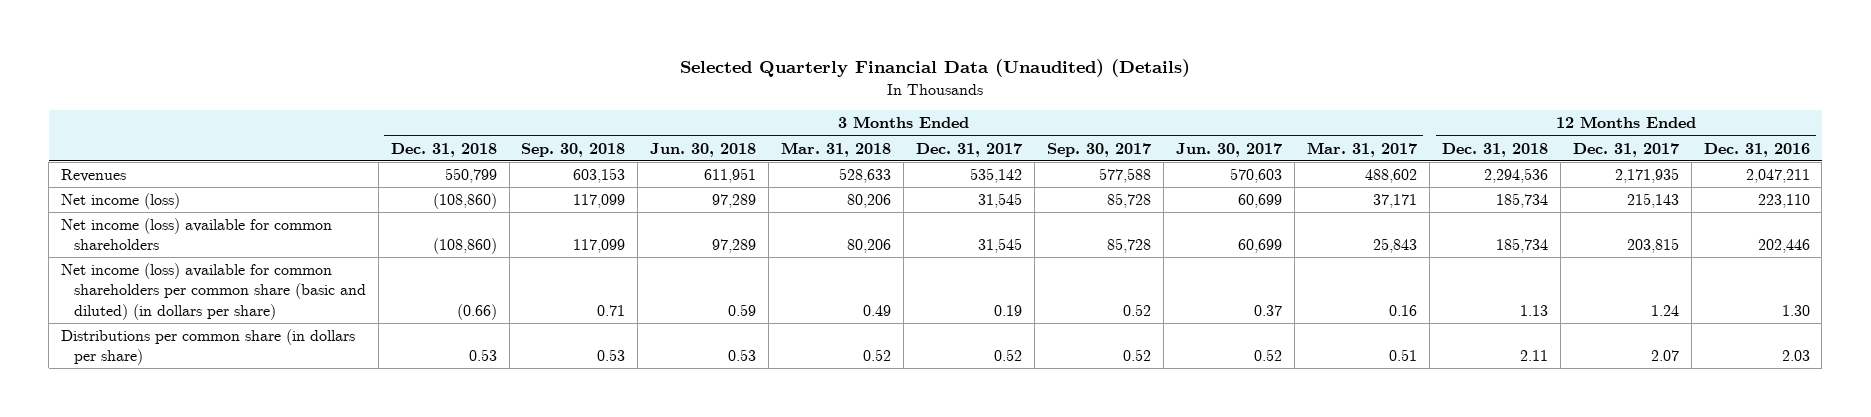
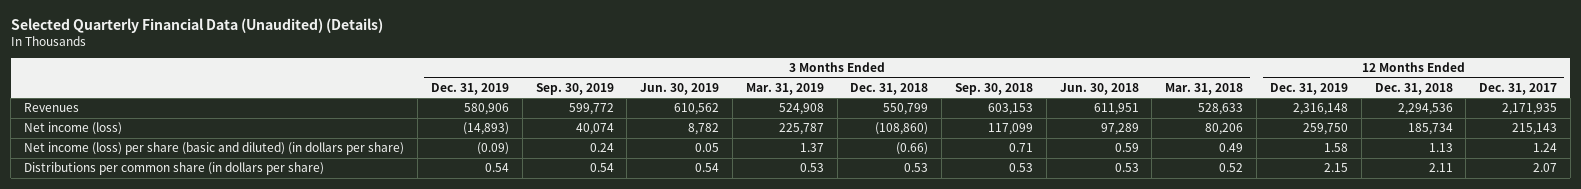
- | 3 Months Ended Dec. 31, 2018 | 3 Months Ended Sep. 30, 2018 | 3 Months Ended Jun. 30, 2018 | 3 Months Ended Mar. 31, 2018 | 3 Months Ended Dec. 31, 2017 | 3 Months Ended Sep. 30, 2017 | 3 Months Ended Jun. 30, 2017 | 3 Months Ended Mar. 31, 2017 | 12 Months Ended Dec. 31, 2018 | 12 Months Ended Dec. 31, 2017 | 12 Months Ended Dec. 31, 2016
+ | 3 Months Ended Dec. 31, 2019 | 3 Months Ended Sep. 30, 2019 | 3 Months Ended Jun. 30, 2019 | 3 Months Ended Mar. 31, 2019 | 3 Months Ended Dec. 31, 2018 | 3 Months Ended Sep. 30, 2018 | 3 Months Ended Jun. 30, 2018 | 3 Months Ended Mar. 31, 2018 | 12 Months Ended Dec. 31, 2019 | 12 Months Ended Dec. 31, 2018 | 12 Months Ended Dec. 31, 2017
- Net income (loss) available for common shareholders | (108,860) | 117,099 | 97,289 | 80,206 | 31,545 | 85,728 | 60,699 | 25,843 | 185,734 | 203,815 | 202,446
- Net income (loss) available for common shareholders per common share (basic and diluted) (in dollars per share) | (0.66) | 0.71 | 0.59 | 0.49 | 0.19 | 0.52 | 0.37 | 0.16 | 1.13 | 1.24 | 1.30
+ Net income (loss) per share (basic and diluted) (in dollars per share) | (0.09) | 0.24 | 0.05 | 1.37 | (0.66) | 0.71 | 0.59 | 0.49 | 1.58 | 1.13 | 1.24

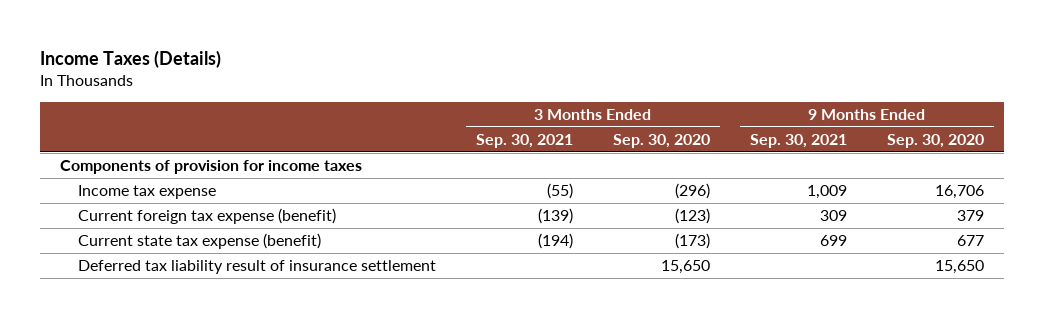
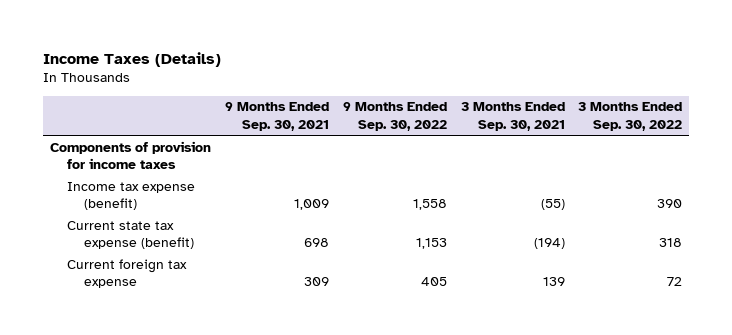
- | 3 Months Ended Sep. 30, 2021 | 3 Months Ended Sep. 30, 2020 | 9 Months Ended Sep. 30, 2021 | 9 Months Ended Sep. 30, 2020
+ | 9 Months Ended Sep. 30, 2021 | 9 Months Ended Sep. 30, 2022 | 3 Months Ended Sep. 30, 2021 | 3 Months Ended Sep. 30, 2022
- Income tax expense | (55) | (296) | 1,009 | 16,706
- Current foreign tax expense (benefit) | (139) | (123) | 309 | 379
- Current state tax expense (benefit) | (194) | (173) | 699 | 677
- Deferred tax liability result of insurance settlement | | 15,650 | | 15,650
+ Income tax expense (benefit) | 1,009 | 1,558 | (55) | 390
+ Current state tax expense (benefit) | 698 | 1,153 | (194) | 318
+ Current foreign tax expense | 309 | 405 | 139 | 72

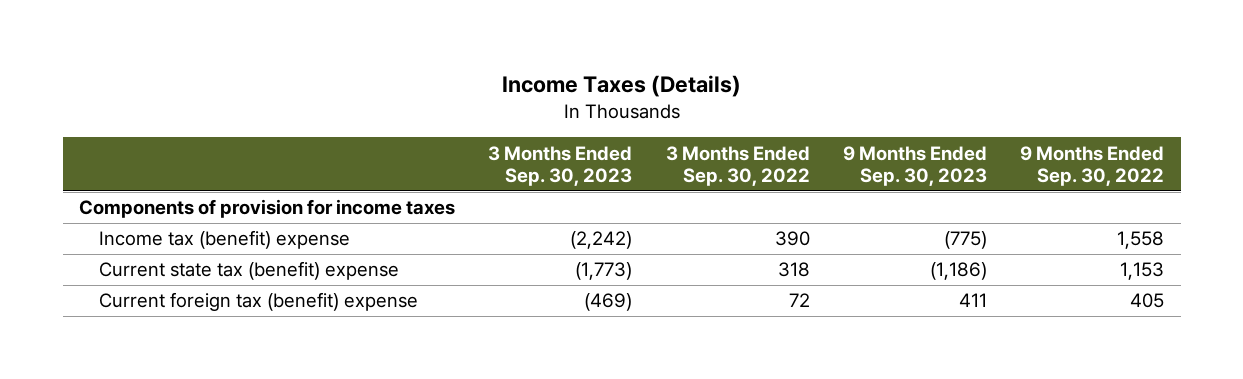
- | 9 Months Ended Sep. 30, 2021 | 9 Months Ended Sep. 30, 2022 | 3 Months Ended Sep. 30, 2021 | 3 Months Ended Sep. 30, 2022
+ | 3 Months Ended Sep. 30, 2023 | 3 Months Ended Sep. 30, 2022 | 9 Months Ended Sep. 30, 2023 | 9 Months Ended Sep. 30, 2022
- Income tax expense (benefit) | 1,009 | 1,558 | (55) | 390
- Current state tax expense (benefit) | 698 | 1,153 | (194) | 318
- Current foreign tax expense | 309 | 405 | 139 | 72
+ Income tax (benefit) expense | (2,242) | 390 | (775) | 1,558
+ Current state tax (benefit) expense | (1,773) | 318 | (1,186) | 1,153
+ Current foreign tax (benefit) expense | (469) | 72 | 411 | 405

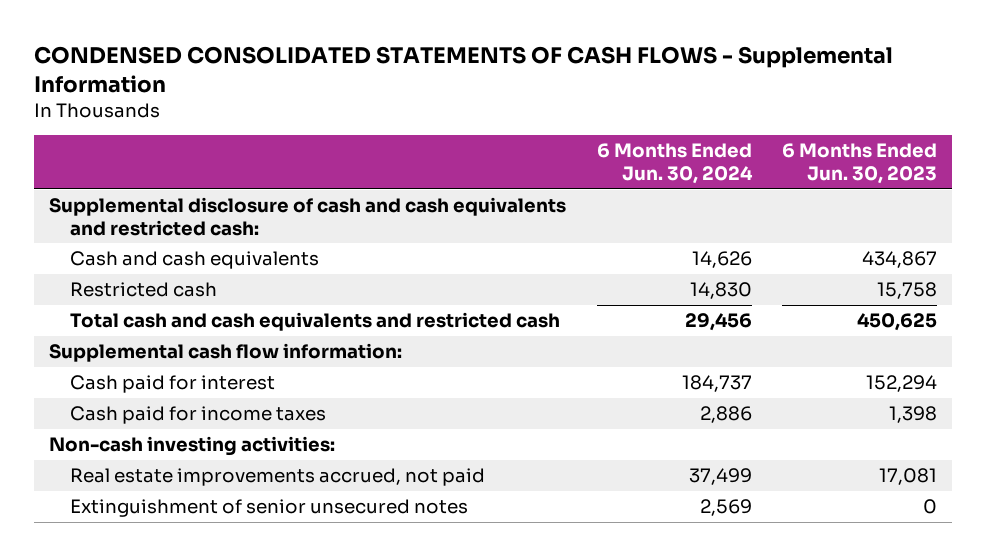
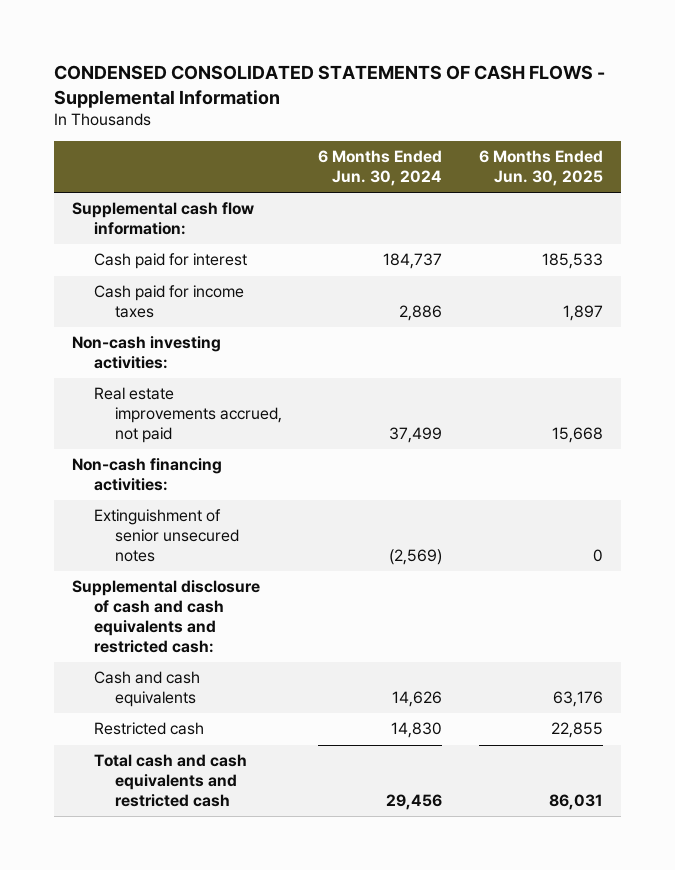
- | 6 Months Ended Jun. 30, 2024 | 6 Months Ended Jun. 30, 2023
+ | 6 Months Ended Jun. 30, 2024 | 6 Months Ended Jun. 30, 2025
- Extinguishment of senior unsecured notes | 2,569 | 0
+ Non-cash financing activities:
+ Extinguishment of senior unsecured notes | (2,569) | 0
moved down: Supplemental disclosure of cash and cash equivalents and restricted cash:
moved down: Cash and cash equivalents | 14,626 | 63,176
moved down: Restricted cash | 14,830 | 22,855
moved down: Total cash and cash equivalents and restricted cash | 29,456 | 86,031

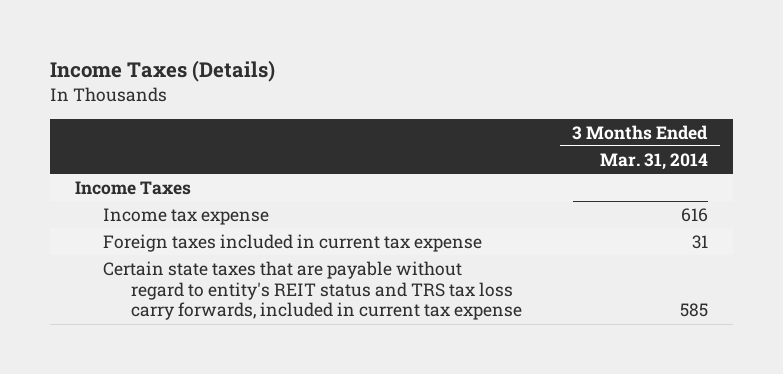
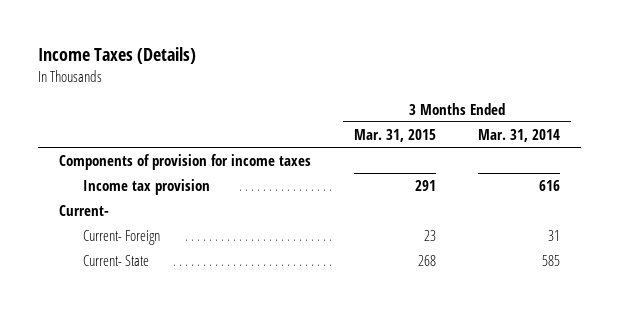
- | 3 Months Ended Mar. 31, 2014
+ | 3 Months Ended Mar. 31, 2015 | 3 Months Ended Mar. 31, 2014
- Income Taxes
- Income tax expense | 616
- Foreign taxes included in current tax expense | 31
- Certain state taxes that are payable without regard to entity's REIT status and TRS tax loss carry forwards, included in current tax expense | 585
+ Components of provision for income taxes
+ Income tax provision | 291 | 616
+ Current-
+ Current- Foreign | 23 | 31
+ Current- State | 268 | 585

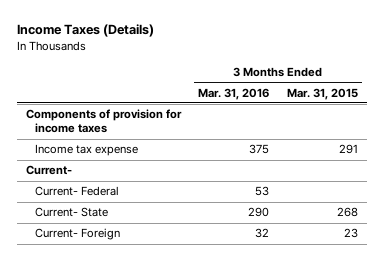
- | 3 Months Ended Mar. 31, 2015 | 3 Months Ended Mar. 31, 2014
+ | 3 Months Ended Mar. 31, 2016 | 3 Months Ended Mar. 31, 2015
- Income tax provision | 291 | 616
+ Income tax expense | 375 | 291
+ Current- Federal | 53 |
moved down: Current- Foreign | 32 | 23

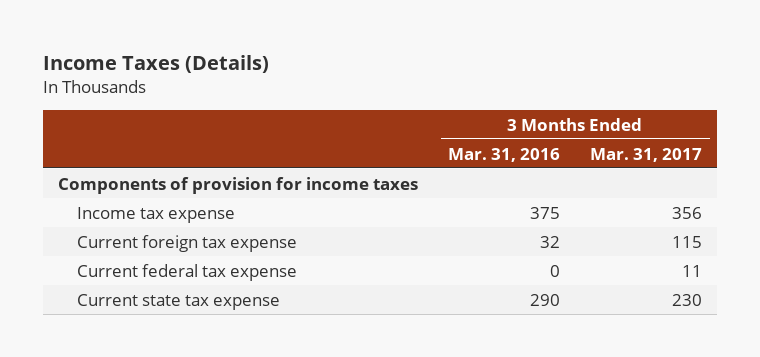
- | 3 Months Ended Mar. 31, 2016 | 3 Months Ended Mar. 31, 2015
+ | 3 Months Ended Mar. 31, 2016 | 3 Months Ended Mar. 31, 2017
- Current-
- Current- Federal | 53 |
- Current- State | 290 | 268
- Current- Foreign | 32 | 23
+ Current foreign tax expense | 32 | 115
+ Current federal tax expense | 0 | 11
+ Current state tax expense | 290 | 230

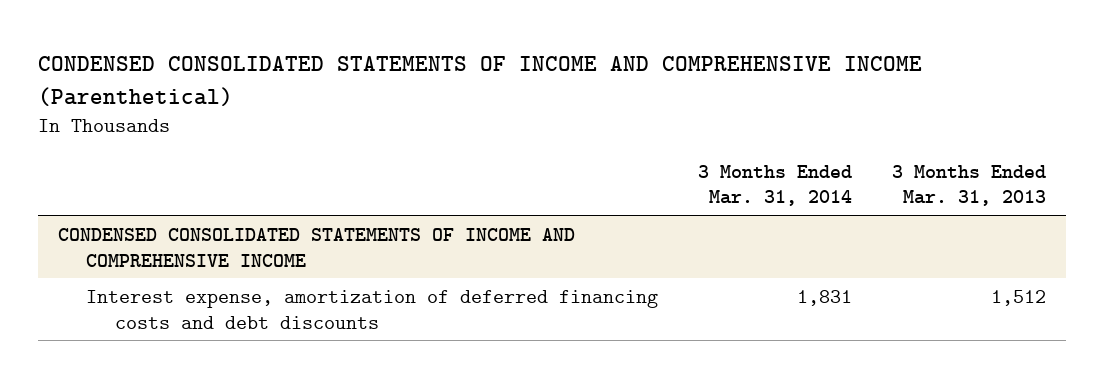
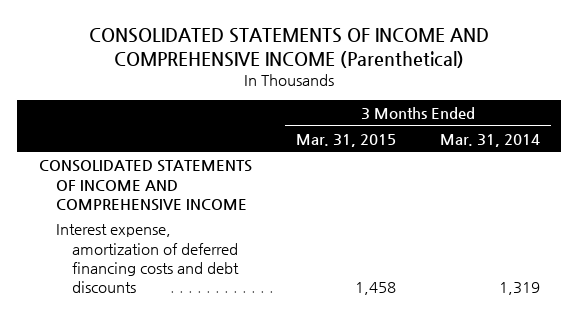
- CONDENSED CONSOLIDATED STATEMENTS OF INCOME AND COMPREHENSIVE INCOME (Parenthetical)
+ CONSOLIDATED STATEMENTS OF INCOME AND COMPREHENSIVE INCOME (Parenthetical)
- | 3 Months Ended Mar. 31, 2014 | 3 Months Ended Mar. 31, 2013
+ | 3 Months Ended Mar. 31, 2015 | 3 Months Ended Mar. 31, 2014
- CONDENSED CONSOLIDATED STATEMENTS OF INCOME AND COMPREHENSIVE INCOME
- Interest expense, amortization of deferred financing costs and debt discounts | 1,831 | 1,512
+ CONSOLIDATED STATEMENTS OF INCOME AND COMPREHENSIVE INCOME
+ Interest expense, amortization of deferred financing costs and debt discounts | 1,458 | 1,319

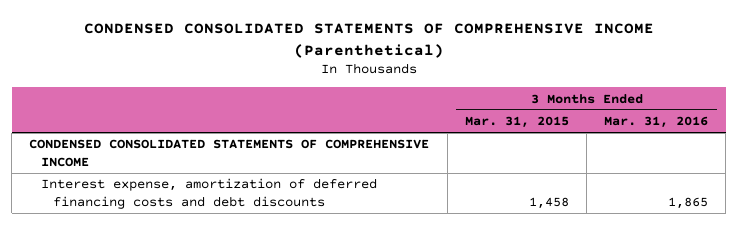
- CONSOLIDATED STATEMENTS OF INCOME AND COMPREHENSIVE INCOME (Parenthetical)
+ CONDENSED CONSOLIDATED STATEMENTS OF COMPREHENSIVE INCOME (Parenthetical)
- | 3 Months Ended Mar. 31, 2015 | 3 Months Ended Mar. 31, 2014
+ | 3 Months Ended Mar. 31, 2015 | 3 Months Ended Mar. 31, 2016
- CONSOLIDATED STATEMENTS OF INCOME AND COMPREHENSIVE INCOME
+ CONDENSED CONSOLIDATED STATEMENTS OF COMPREHENSIVE INCOME

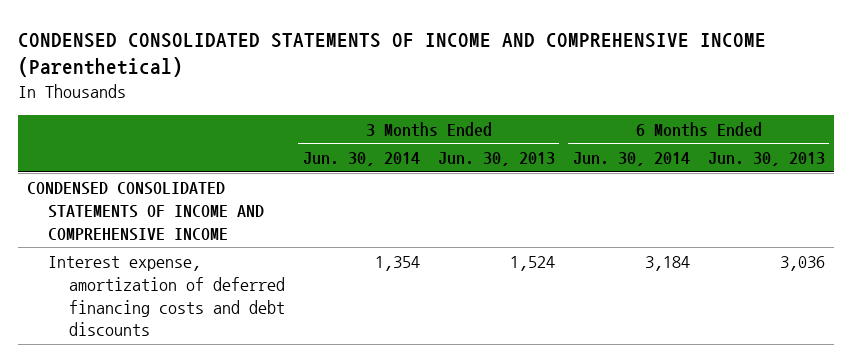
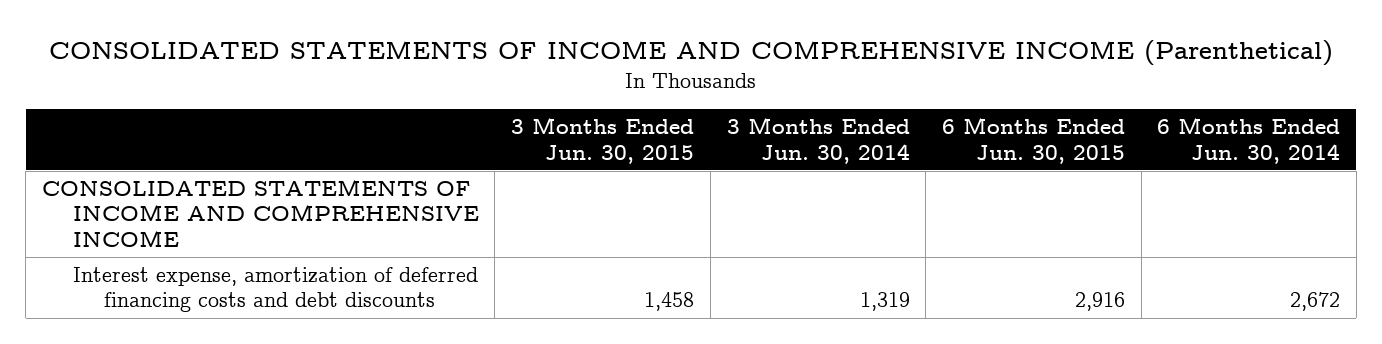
- CONDENSED CONSOLIDATED STATEMENTS OF INCOME AND COMPREHENSIVE INCOME (Parenthetical)
+ CONSOLIDATED STATEMENTS OF INCOME AND COMPREHENSIVE INCOME (Parenthetical)
- | 3 Months Ended Jun. 30, 2014 | 3 Months Ended Jun. 30, 2013 | 6 Months Ended Jun. 30, 2014 | 6 Months Ended Jun. 30, 2013
+ | 3 Months Ended Jun. 30, 2015 | 3 Months Ended Jun. 30, 2014 | 6 Months Ended Jun. 30, 2015 | 6 Months Ended Jun. 30, 2014
- CONDENSED CONSOLIDATED STATEMENTS OF INCOME AND COMPREHENSIVE INCOME
- Interest expense, amortization of deferred financing costs and debt discounts | 1,354 | 1,524 | 3,184 | 3,036
+ CONSOLIDATED STATEMENTS OF INCOME AND COMPREHENSIVE INCOME
+ Interest expense, amortization of deferred financing costs and debt discounts | 1,458 | 1,319 | 2,916 | 2,672

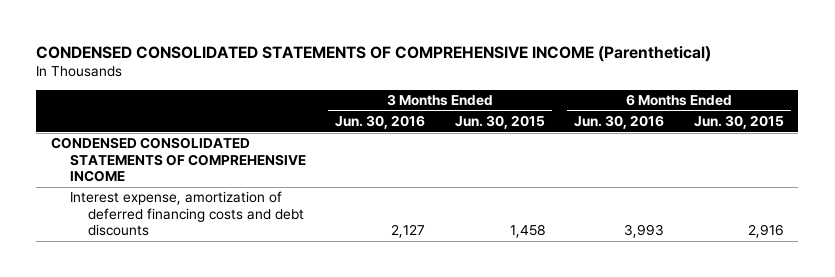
- CONSOLIDATED STATEMENTS OF INCOME AND COMPREHENSIVE INCOME (Parenthetical)
+ CONDENSED CONSOLIDATED STATEMENTS OF COMPREHENSIVE INCOME (Parenthetical)
- | 3 Months Ended Jun. 30, 2015 | 3 Months Ended Jun. 30, 2014 | 6 Months Ended Jun. 30, 2015 | 6 Months Ended Jun. 30, 2014
+ | 3 Months Ended Jun. 30, 2016 | 3 Months Ended Jun. 30, 2015 | 6 Months Ended Jun. 30, 2016 | 6 Months Ended Jun. 30, 2015
- CONSOLIDATED STATEMENTS OF INCOME AND COMPREHENSIVE INCOME
+ CONDENSED CONSOLIDATED STATEMENTS OF COMPREHENSIVE INCOME

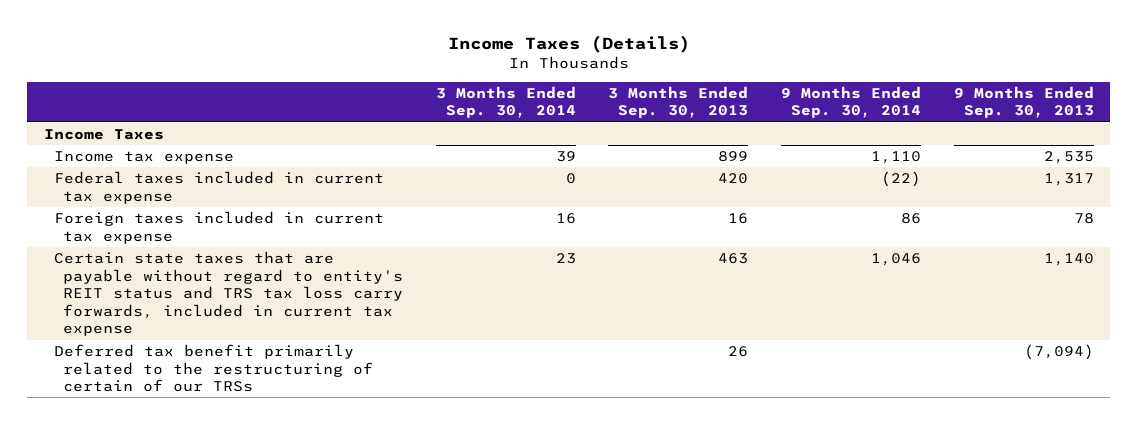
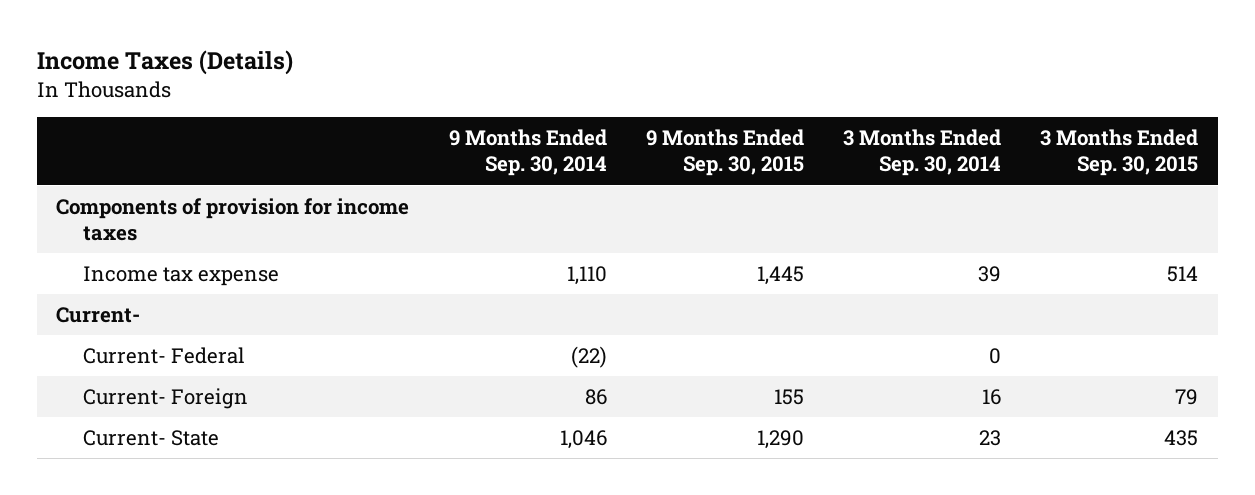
- | 3 Months Ended Sep. 30, 2014 | 3 Months Ended Sep. 30, 2013 | 9 Months Ended Sep. 30, 2014 | 9 Months Ended Sep. 30, 2013
+ | 9 Months Ended Sep. 30, 2014 | 9 Months Ended Sep. 30, 2015 | 3 Months Ended Sep. 30, 2014 | 3 Months Ended Sep. 30, 2015
- Income Taxes
+ Components of provision for income taxes
- Federal taxes included in current tax expense | 0 | 420 | (22) | 1,317
- Foreign taxes included in current tax expense | 16 | 16 | 86 | 78
- Certain state taxes that are payable without regard to entity's REIT status and TRS tax loss carry forwards, included in current tax expense | 23 | 463 | 1,046 | 1,140
- Deferred tax benefit primarily related to the restructuring of certain of our TRSs | | 26 | | (7,094)
+ Current-
+ Current- Federal | (22) | | 0 |
+ Current- Foreign | 86 | 155 | 16 | 79
+ Current- State | 1,046 | 1,290 | 23 | 435

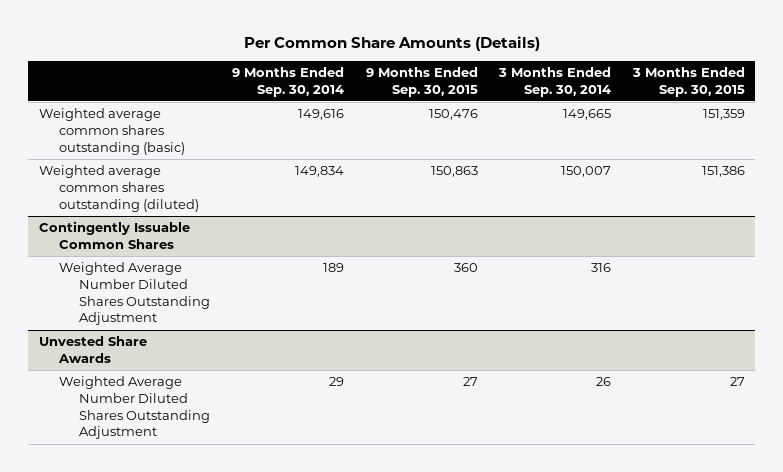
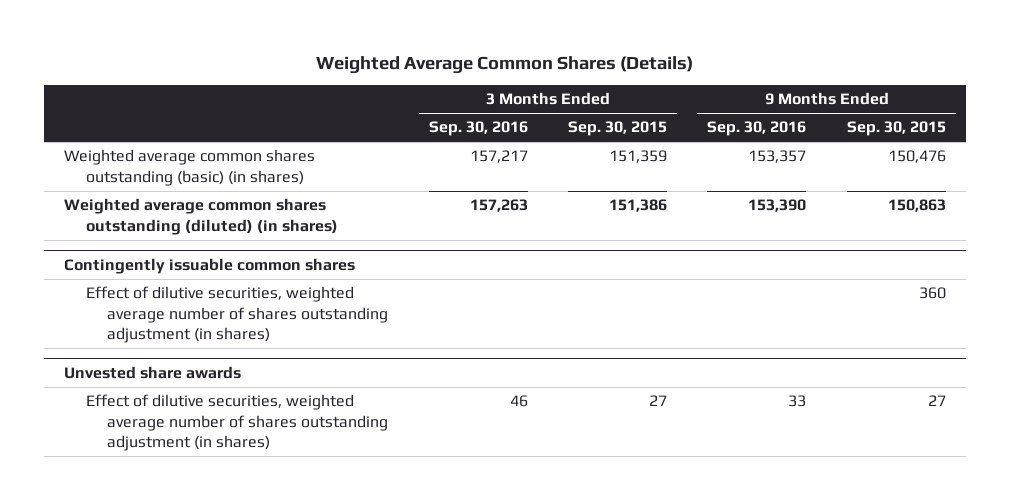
- Per Common Share Amounts (Details)
+ Weighted Average Common Shares (Details)
- | 9 Months Ended Sep. 30, 2014 | 9 Months Ended Sep. 30, 2015 | 3 Months Ended Sep. 30, 2014 | 3 Months Ended Sep. 30, 2015
+ | 3 Months Ended Sep. 30, 2016 | 3 Months Ended Sep. 30, 2015 | 9 Months Ended Sep. 30, 2016 | 9 Months Ended Sep. 30, 2015
- Weighted average common shares outstanding (basic) | 149,616 | 150,476 | 149,665 | 151,359
- Weighted average common shares outstanding (diluted) | 149,834 | 150,863 | 150,007 | 151,386
- Contingently Issuable Common Shares
- Weighted Average Number Diluted Shares Outstanding Adjustment | 189 | 360 | 316 |
- Unvested Share Awards
- Weighted Average Number Diluted Shares Outstanding Adjustment | 29 | 27 | 26 | 27
+ Weighted average common shares outstanding (basic) (in shares) | 157,217 | 151,359 | 153,357 | 150,476
+ Weighted average common shares outstanding (diluted) (in shares) | 157,263 | 151,386 | 153,390 | 150,863
+ Contingently issuable common shares
+ Effect of dilutive securities, weighted average number of shares outstanding adjustment (in shares) | | | | 360
+ Unvested share awards
+ Effect of dilutive securities, weighted average number of shares outstanding adjustment (in shares) | 46 | 27 | 33 | 27

